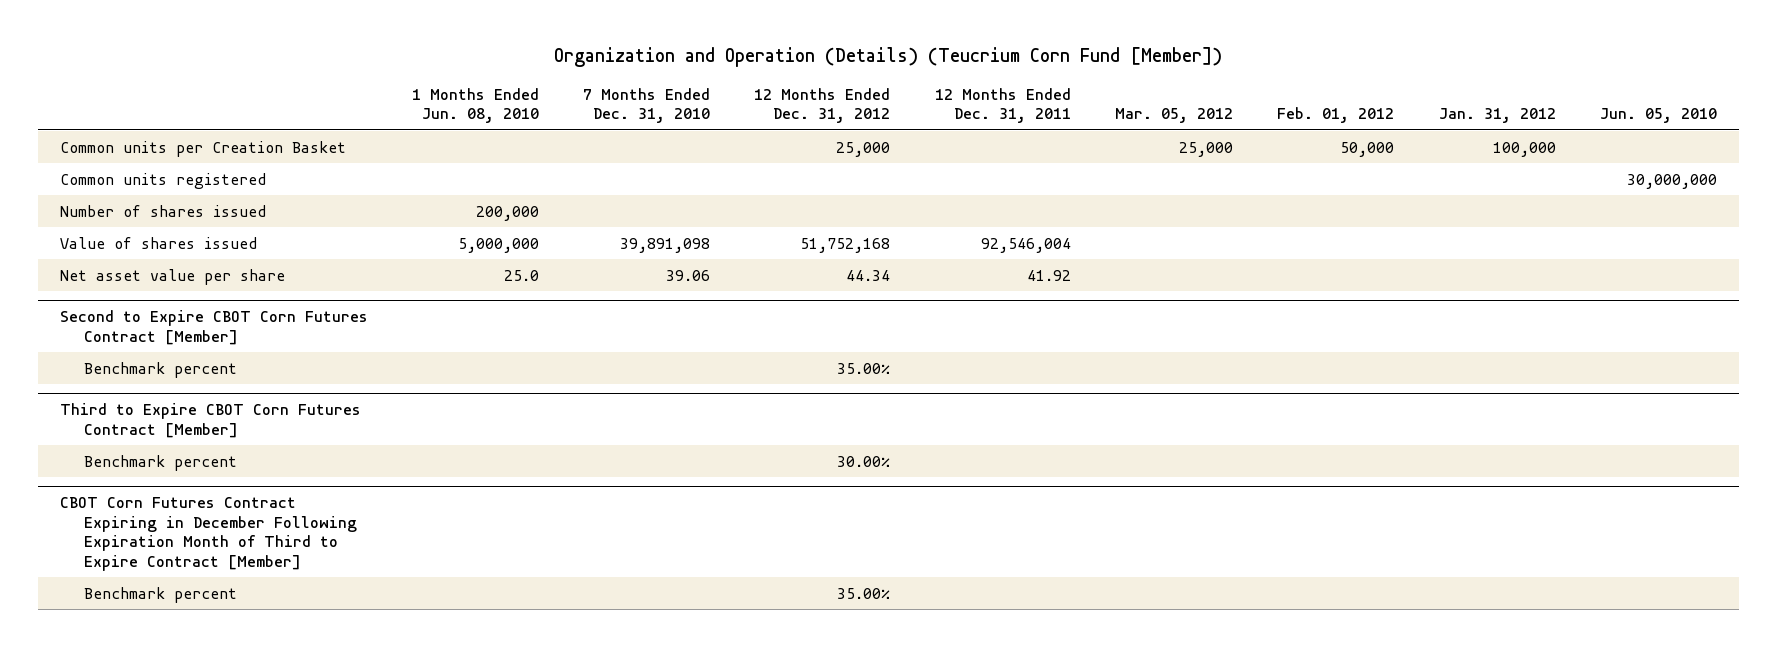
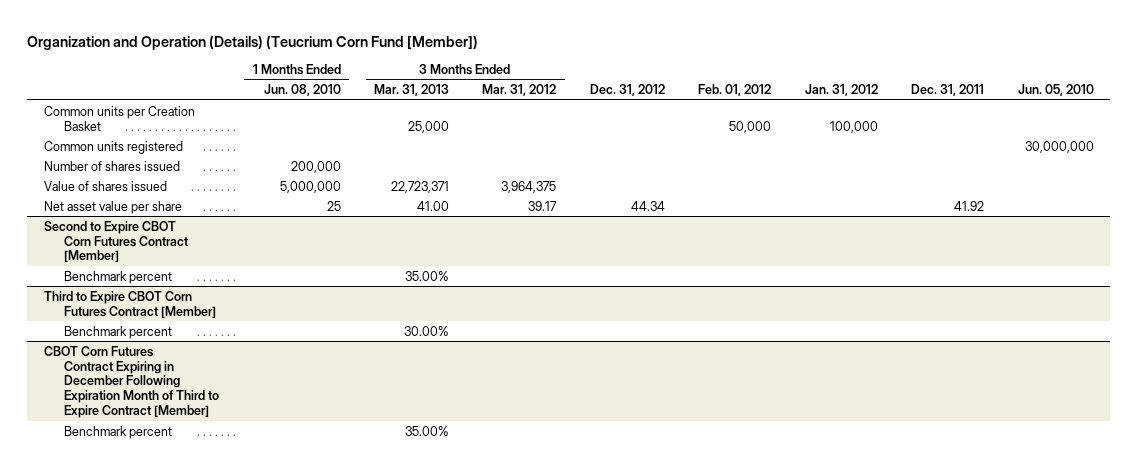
- | 1 Months Ended Jun. 08, 2010 | 7 Months Ended Dec. 31, 2010 | 12 Months Ended Dec. 31, 2012 | 12 Months Ended Dec. 31, 2011 | Mar. 05, 2012 | Feb. 01, 2012 | Jan. 31, 2012 | Jun. 05, 2010
+ | 1 Months Ended Jun. 08, 2010 | 3 Months Ended Mar. 31, 2013 | 3 Months Ended Mar. 31, 2012 | Dec. 31, 2012 | Feb. 01, 2012 | Jan. 31, 2012 | Dec. 31, 2011 | Jun. 05, 2010
- Net asset value per share | 25.0 | 39.06 | 44.34 | 41.92 | | | |
+ Net asset value per share | 25 | 41.00 | 39.17 | 44.34 | | | 41.92 |

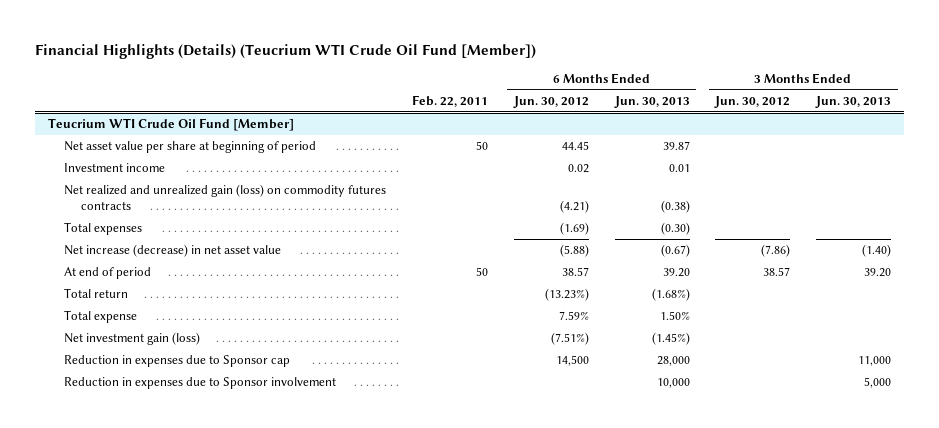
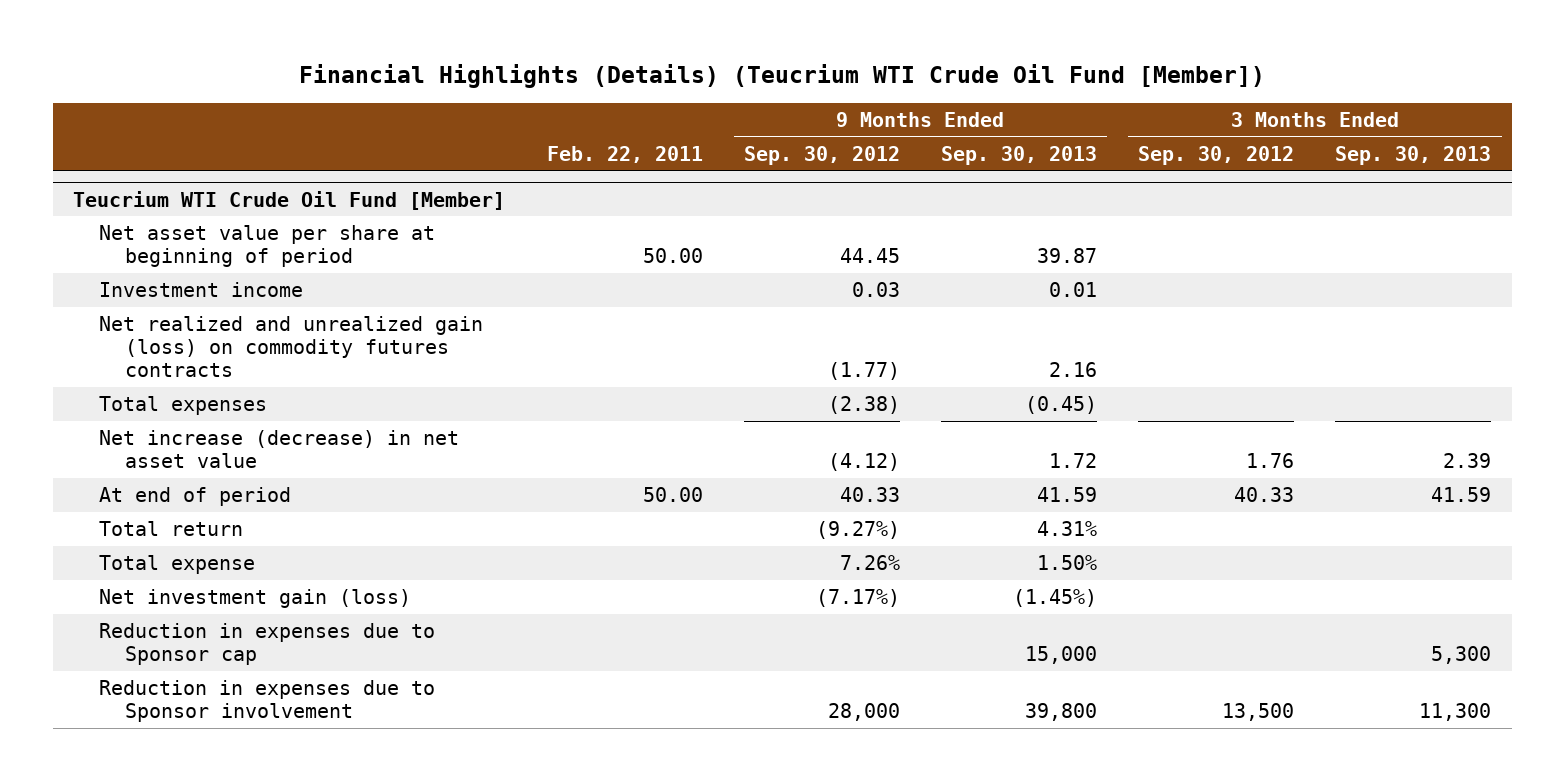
- | Feb. 22, 2011 | 6 Months Ended Jun. 30, 2012 | 6 Months Ended Jun. 30, 2013 | 3 Months Ended Jun. 30, 2012 | 3 Months Ended Jun. 30, 2013
+ | Feb. 22, 2011 | 9 Months Ended Sep. 30, 2012 | 9 Months Ended Sep. 30, 2013 | 3 Months Ended Sep. 30, 2012 | 3 Months Ended Sep. 30, 2013
@ Teucrium WTI Crude Oil Fund [Member]
- Net asset value per share at beginning of period | 50 | 44.45 | 39.87 | |
+ Net asset value per share at beginning of period | 50.00 | 44.45 | 39.87 | |
- At end of period | 50 | 38.57 | 39.20 | 38.57 | 39.20
+ At end of period | 50.00 | 40.33 | 41.59 | 40.33 | 41.59

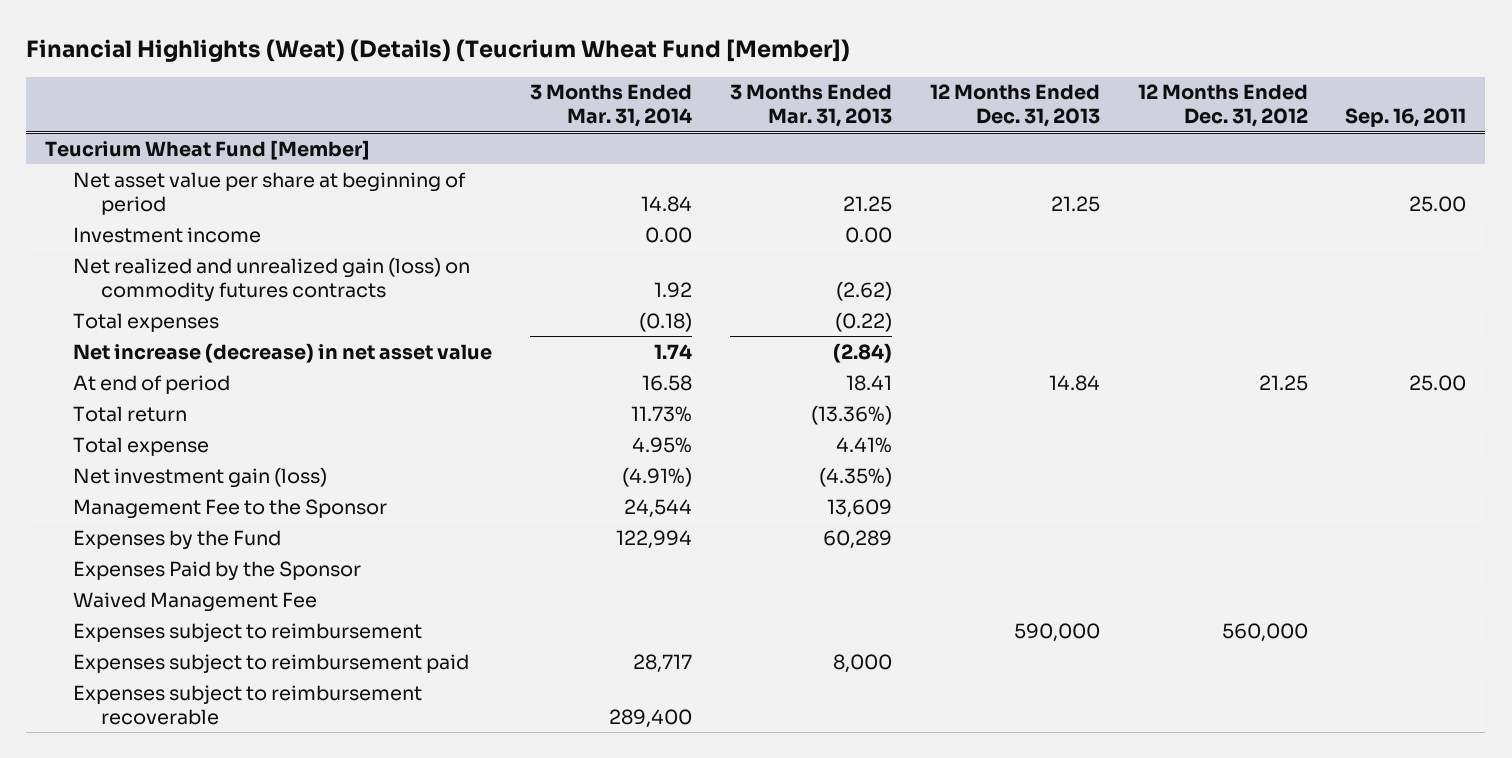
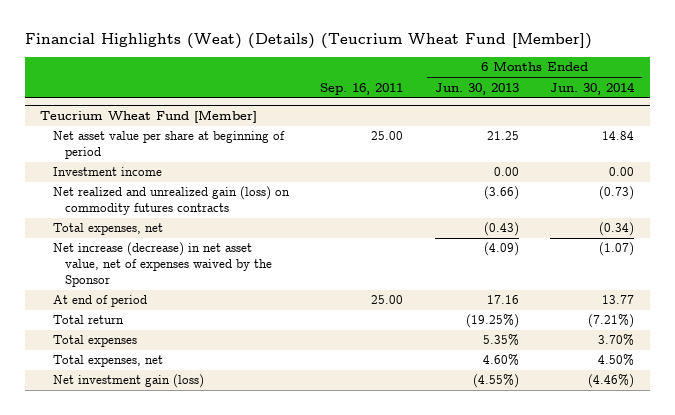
- | 3 Months Ended Mar. 31, 2014 | 3 Months Ended Mar. 31, 2013 | 12 Months Ended Dec. 31, 2013 | 12 Months Ended Dec. 31, 2012 | Sep. 16, 2011
+ | Sep. 16, 2011 | 6 Months Ended Jun. 30, 2013 | 6 Months Ended Jun. 30, 2014
@ Teucrium Wheat Fund [Member]
- Net increase (decrease) in net asset value | 1.74 | (2.84) | | |
+ Total expenses, net | | (0.43) | (0.34)
+ Net increase (decrease) in net asset value, net of expenses waived by the Sponsor | | (4.09) | (1.07)
- Total expense | 4.95% | 4.41% | | |
moved down: Total expenses | | 5.35% | 3.70%
+ Total expenses, net | | 4.60% | 4.50%
- Management Fee to the Sponsor | 24,544 | 13,609 | | |
- Expenses by the Fund | 122,994 | 60,289 | | |
- Expenses Paid by the Sponsor
- Waived Management Fee
- Expenses subject to reimbursement | | | 590,000 | 560,000 |
- Expenses subject to reimbursement paid | 28,717 | 8,000 | | |
- Expenses subject to reimbursement recoverable | 289,400 | | | |

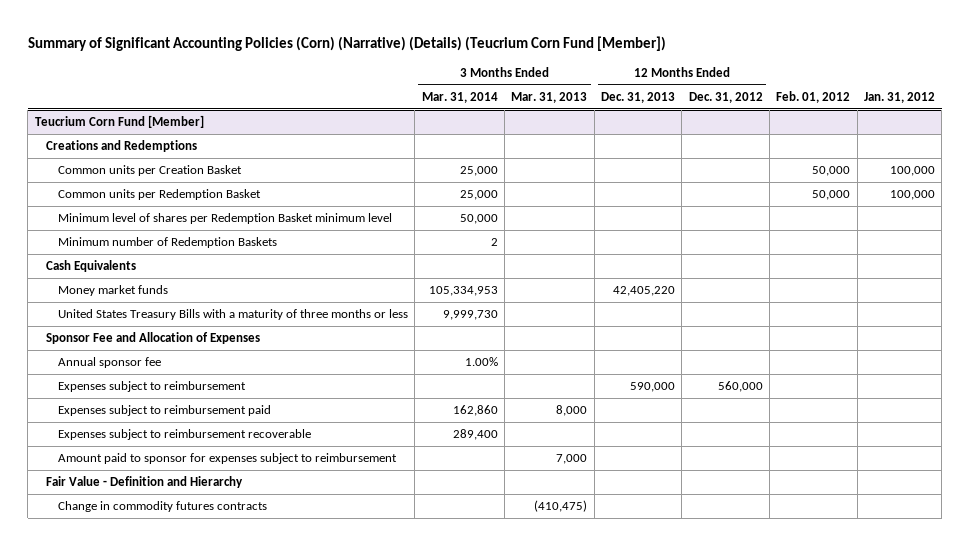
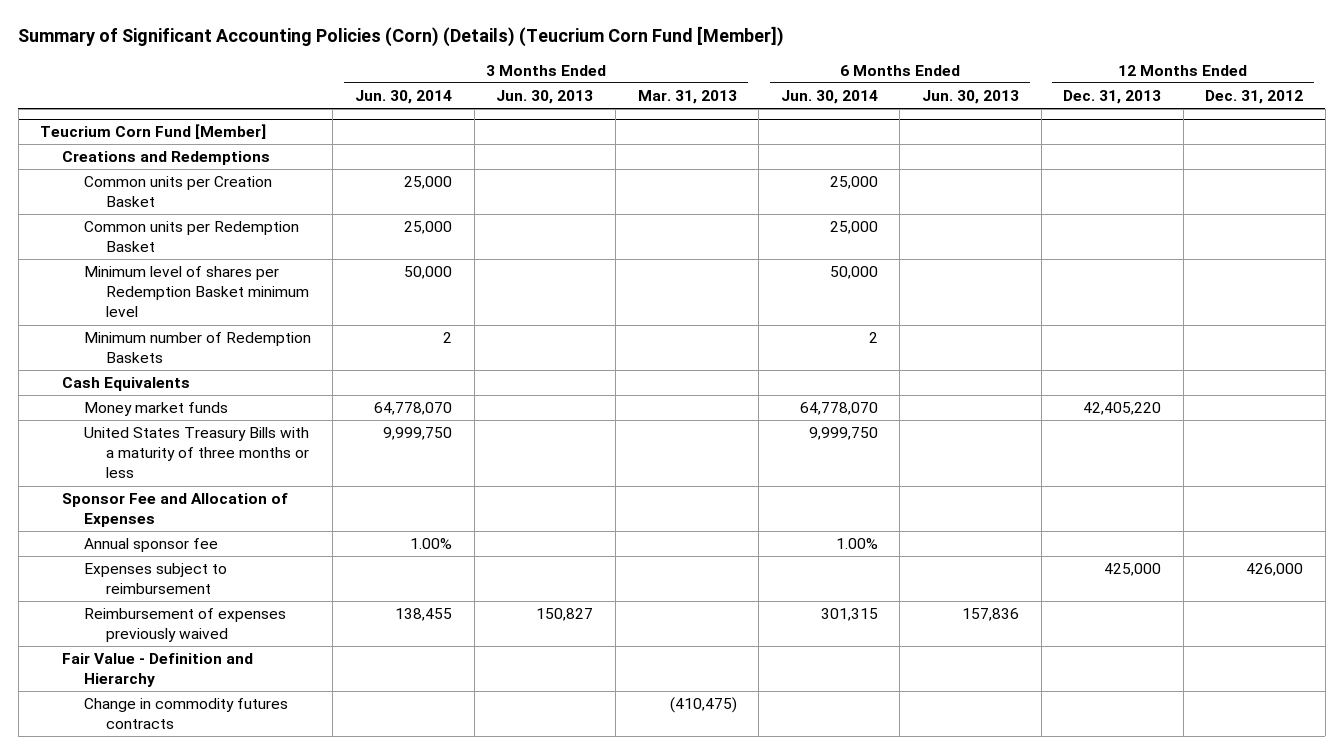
- Summary of Significant Accounting Policies (Corn) (Narrative) (Details) (Teucrium Corn Fund [Member])
+ Summary of Significant Accounting Policies (Corn) (Details) (Teucrium Corn Fund [Member])
- | 3 Months Ended Mar. 31, 2014 | 3 Months Ended Mar. 31, 2013 | 12 Months Ended Dec. 31, 2013 | 12 Months Ended Dec. 31, 2012 | Feb. 01, 2012 | Jan. 31, 2012
+ | 3 Months Ended Jun. 30, 2014 | 3 Months Ended Jun. 30, 2013 | 3 Months Ended Mar. 31, 2013 | 6 Months Ended Jun. 30, 2014 | 6 Months Ended Jun. 30, 2013 | 12 Months Ended Dec. 31, 2013 | 12 Months Ended Dec. 31, 2012
@ Teucrium Corn Fund [Member]
- Expenses subject to reimbursement | | | 590,000 | 560,000 | |
- Expenses subject to reimbursement paid | 162,860 | 8,000 | | | |
- Expenses subject to reimbursement recoverable | 289,400 | | | | |
- Amount paid to sponsor for expenses subject to reimbursement | | 7,000 | | | |
+ Expenses subject to reimbursement | | | | | | 425,000 | 426,000
+ Reimbursement of expenses previously waived | 138,455 | 150,827 | | 301,315 | 157,836 | |

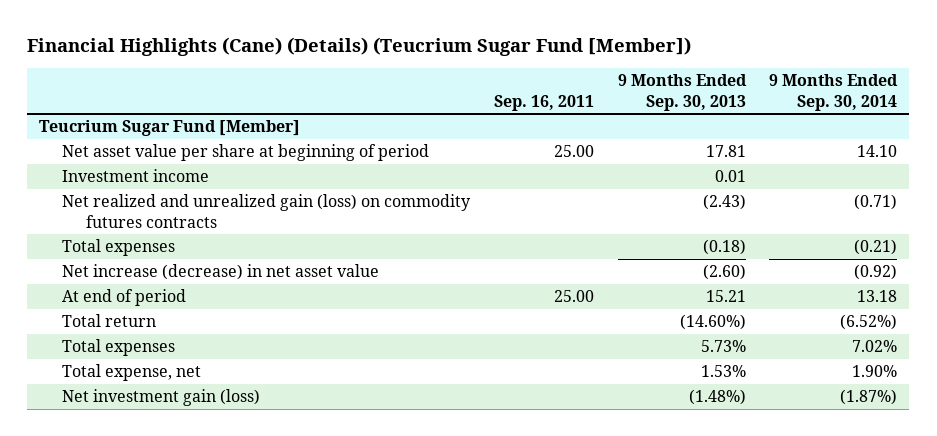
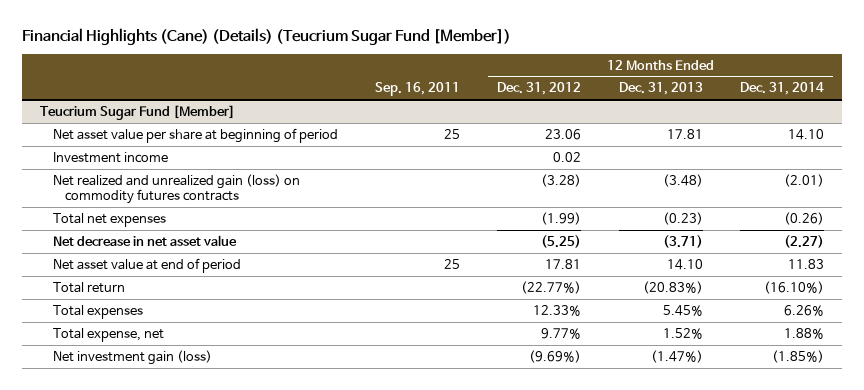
- | Sep. 16, 2011 | 9 Months Ended Sep. 30, 2013 | 9 Months Ended Sep. 30, 2014
+ | Sep. 16, 2011 | 12 Months Ended Dec. 31, 2012 | 12 Months Ended Dec. 31, 2013 | 12 Months Ended Dec. 31, 2014
@ Teucrium Sugar Fund [Member]
- Net asset value per share at beginning of period | 25.00 | 17.81 | 14.10
+ Net asset value per share at beginning of period | 25 | 23.06 | 17.81 | 14.10
- Total expenses | | (0.18) | (0.21)
- Net increase (decrease) in net asset value | | (2.60) | (0.92)
- At end of period | 25.00 | 15.21 | 13.18
+ Total net expenses | | (1.99) | (0.23) | (0.26)
+ Net decrease in net asset value | | (5.25) | (3.71) | (2.27)
+ Net asset value at end of period | 25 | 17.81 | 14.10 | 11.83

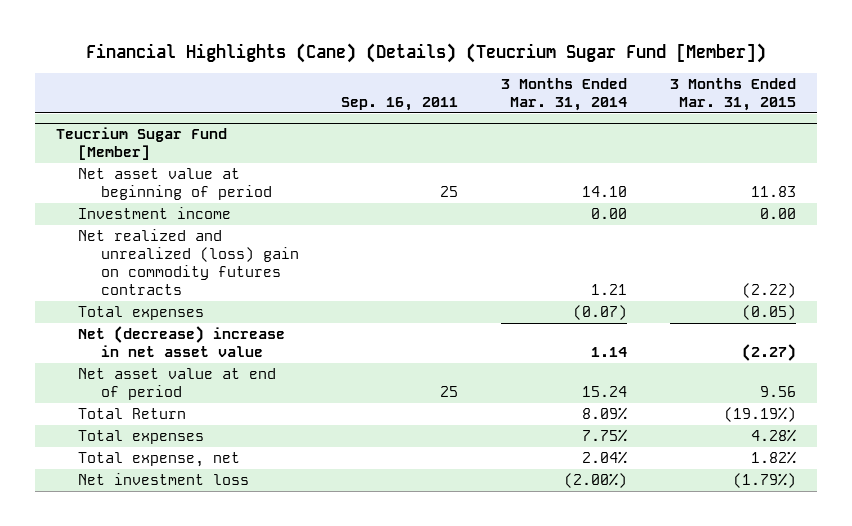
- | Sep. 16, 2011 | 12 Months Ended Dec. 31, 2012 | 12 Months Ended Dec. 31, 2013 | 12 Months Ended Dec. 31, 2014
+ | Sep. 16, 2011 | 3 Months Ended Mar. 31, 2014 | 3 Months Ended Mar. 31, 2015
@ Teucrium Sugar Fund [Member]
- Net asset value per share at beginning of period | 25 | 23.06 | 17.81 | 14.10
+ Net asset value at beginning of period | 25 | 14.10 | 11.83
- Net realized and unrealized gain (loss) on commodity futures contracts | | (3.28) | (3.48) | (2.01)
- Total net expenses | | (1.99) | (0.23) | (0.26)
- Net decrease in net asset value | | (5.25) | (3.71) | (2.27)
+ Net realized and unrealized (loss) gain on commodity futures contracts | | 1.21 | (2.22)
+ Total expenses | | (0.07) | (0.05)
+ Net (decrease) increase in net asset value | | 1.14 | (2.27)
- Total return | | (22.77%) | (20.83%) | (16.10%)
+ Total Return | | 8.09% | (19.19%)
- Net investment gain (loss) | | (9.69%) | (1.47%) | (1.85%)
+ Net investment loss | | (2.00%) | (1.79%)

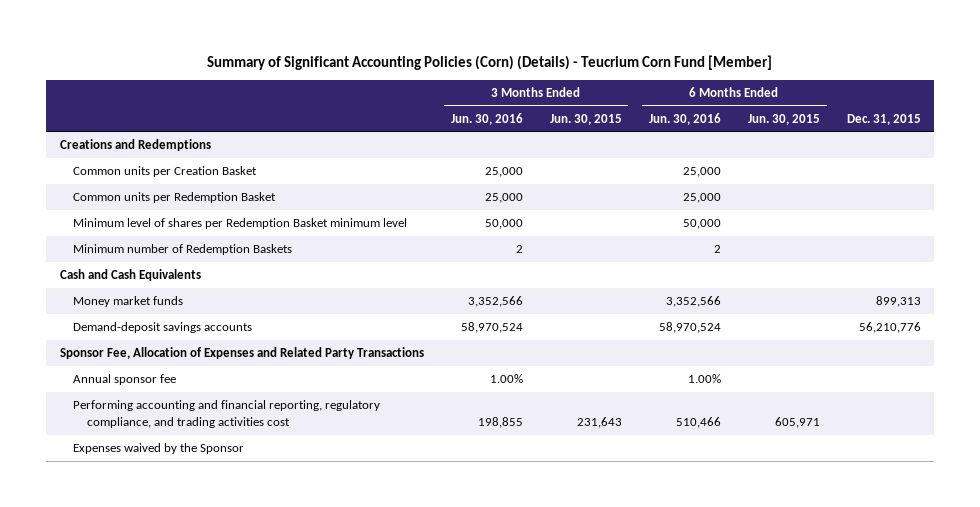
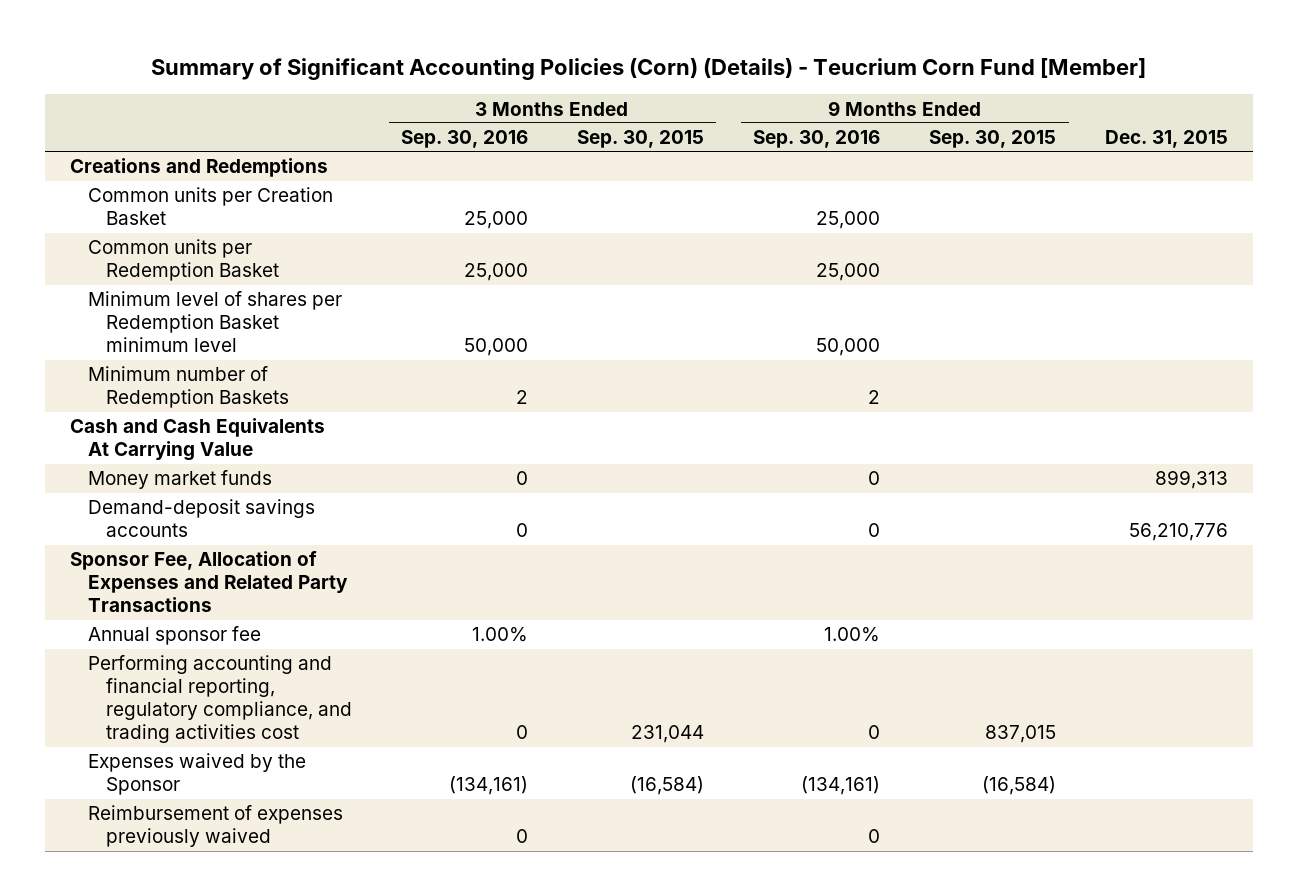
- | 3 Months Ended Jun. 30, 2016 | 3 Months Ended Jun. 30, 2015 | 6 Months Ended Jun. 30, 2016 | 6 Months Ended Jun. 30, 2015 | Dec. 31, 2015
+ | 3 Months Ended Sep. 30, 2016 | 3 Months Ended Sep. 30, 2015 | 9 Months Ended Sep. 30, 2016 | 9 Months Ended Sep. 30, 2015 | Dec. 31, 2015
- Cash and Cash Equivalents
+ Cash and Cash Equivalents At Carrying Value
+ Reimbursement of expenses previously waived | 0 | | 0 | |

